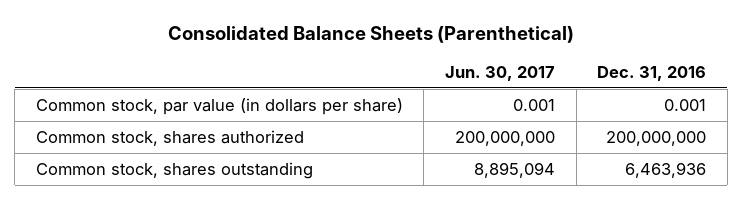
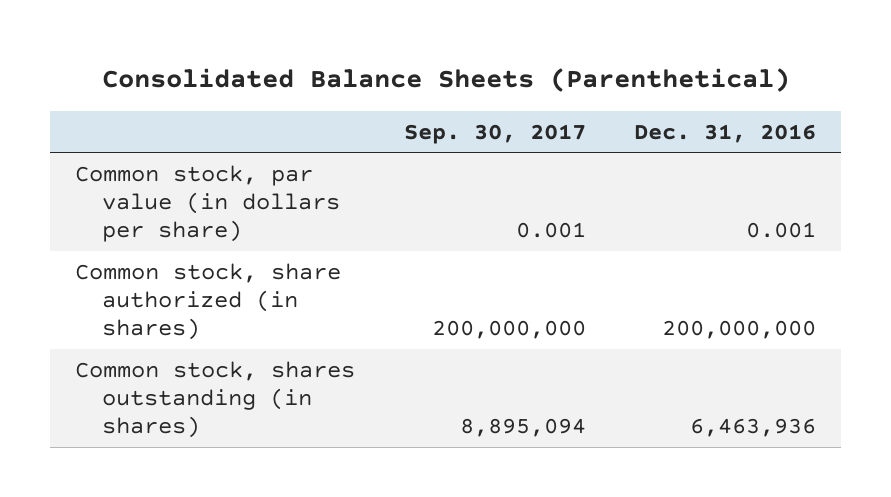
- | Jun. 30, 2017 | Dec. 31, 2016
+ | Sep. 30, 2017 | Dec. 31, 2016
- Common stock, shares authorized | 200,000,000 | 200,000,000
- Common stock, shares outstanding | 8,895,094 | 6,463,936
+ Common stock, share authorized (in shares) | 200,000,000 | 200,000,000
+ Common stock, shares outstanding (in shares) | 8,895,094 | 6,463,936

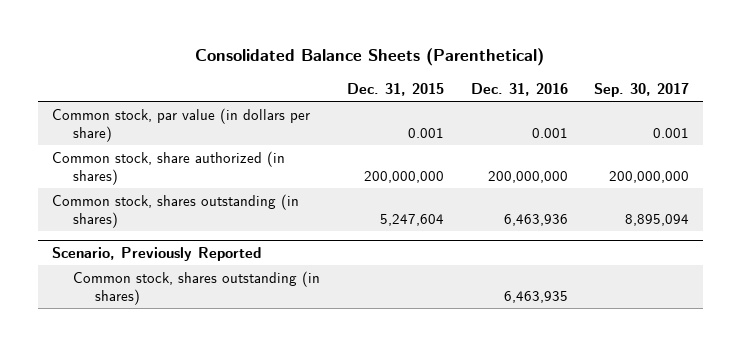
- | Sep. 30, 2017 | Dec. 31, 2016
+ | Dec. 31, 2015 | Dec. 31, 2016 | Sep. 30, 2017
+ Scenario, Previously Reported
+ Common stock, shares outstanding (in shares) | | 6,463,935 |

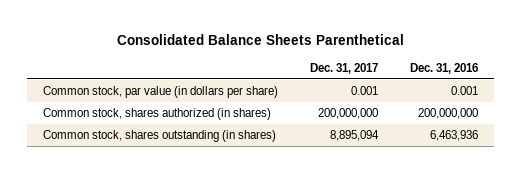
- Consolidated Balance Sheets (Parenthetical)
+ Consolidated Balance Sheets Parenthetical
- | Dec. 31, 2015 | Dec. 31, 2016 | Sep. 30, 2017
+ | Dec. 31, 2017 | Dec. 31, 2016
- Common stock, share authorized (in shares) | 200,000,000 | 200,000,000 | 200,000,000
+ Common stock, shares authorized (in shares) | 200,000,000 | 200,000,000
- Scenario, Previously Reported
- Common stock, shares outstanding (in shares) | | 6,463,935 |

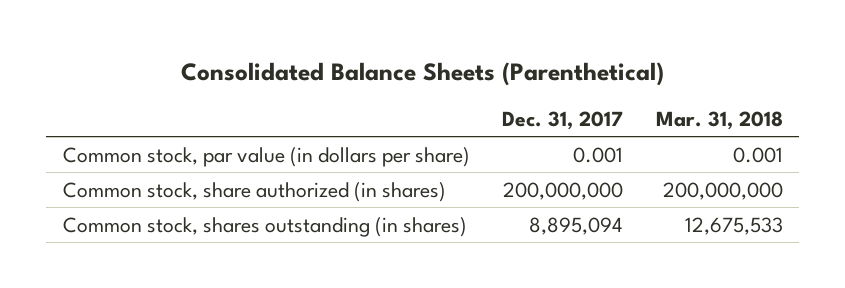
- Consolidated Balance Sheets Parenthetical
+ Consolidated Balance Sheets (Parenthetical)
- | Dec. 31, 2017 | Dec. 31, 2016
+ | Dec. 31, 2017 | Mar. 31, 2018
- Common stock, shares authorized (in shares) | 200,000,000 | 200,000,000
+ Common stock, share authorized (in shares) | 200,000,000 | 200,000,000

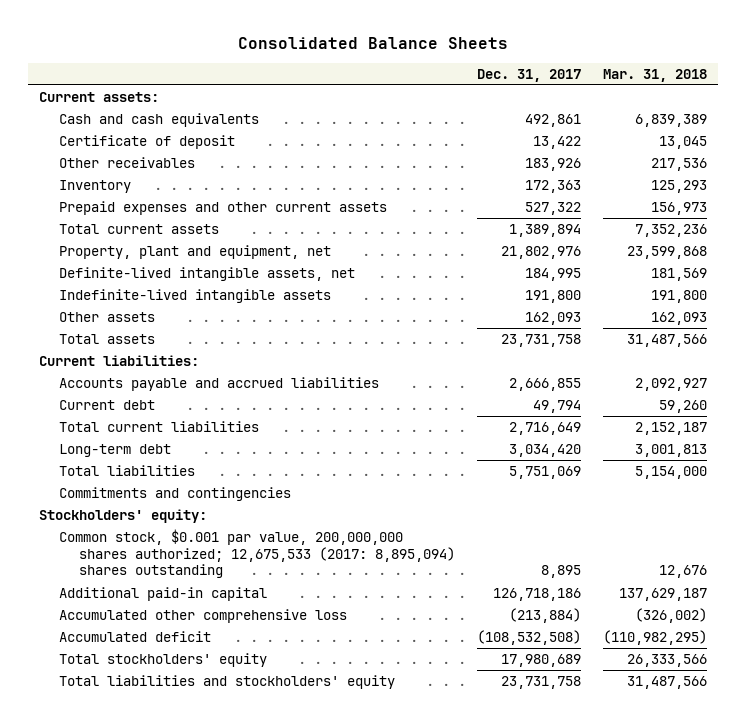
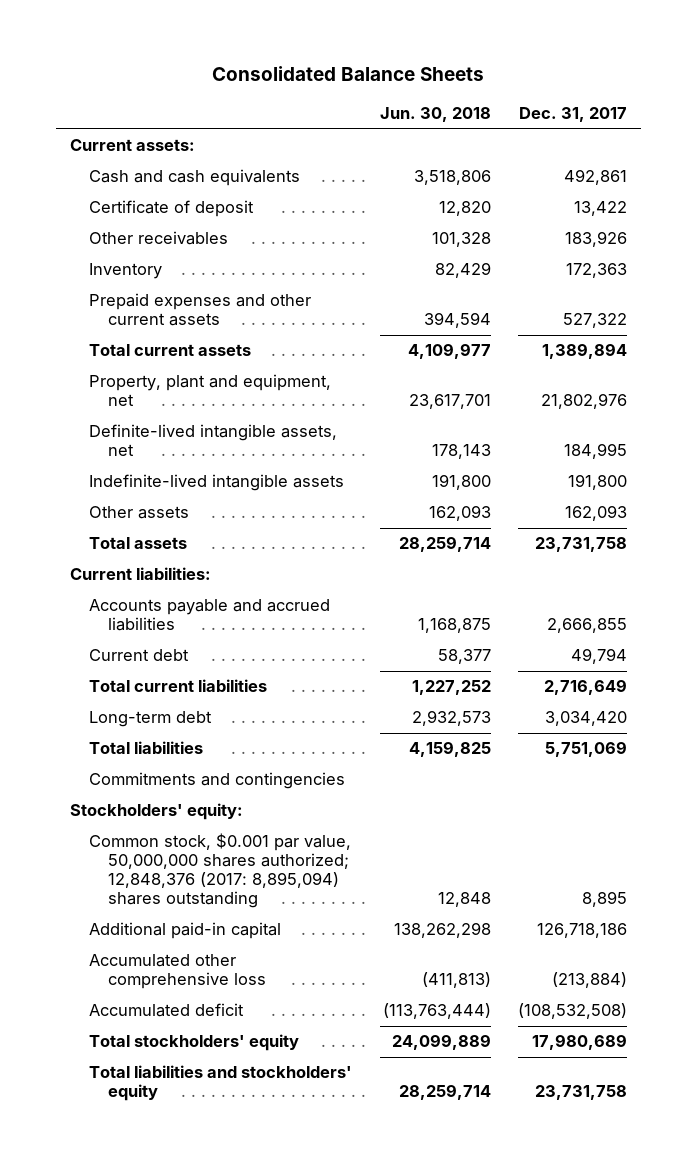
- | Dec. 31, 2017 | Mar. 31, 2018
+ | Jun. 30, 2018 | Dec. 31, 2017
- Common stock, $0.001 par value, 200,000,000 shares authorized; 12,675,533 (2017: 8,895,094) shares outstanding | 8,895 | 12,676
+ Common stock, $0.001 par value, 50,000,000 shares authorized; 12,848,376 (2017: 8,895,094) shares outstanding | 12,848 | 8,895

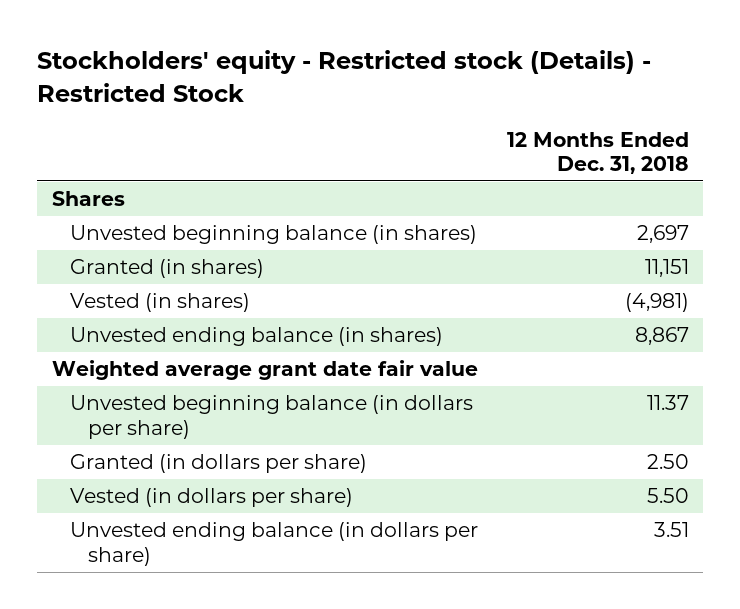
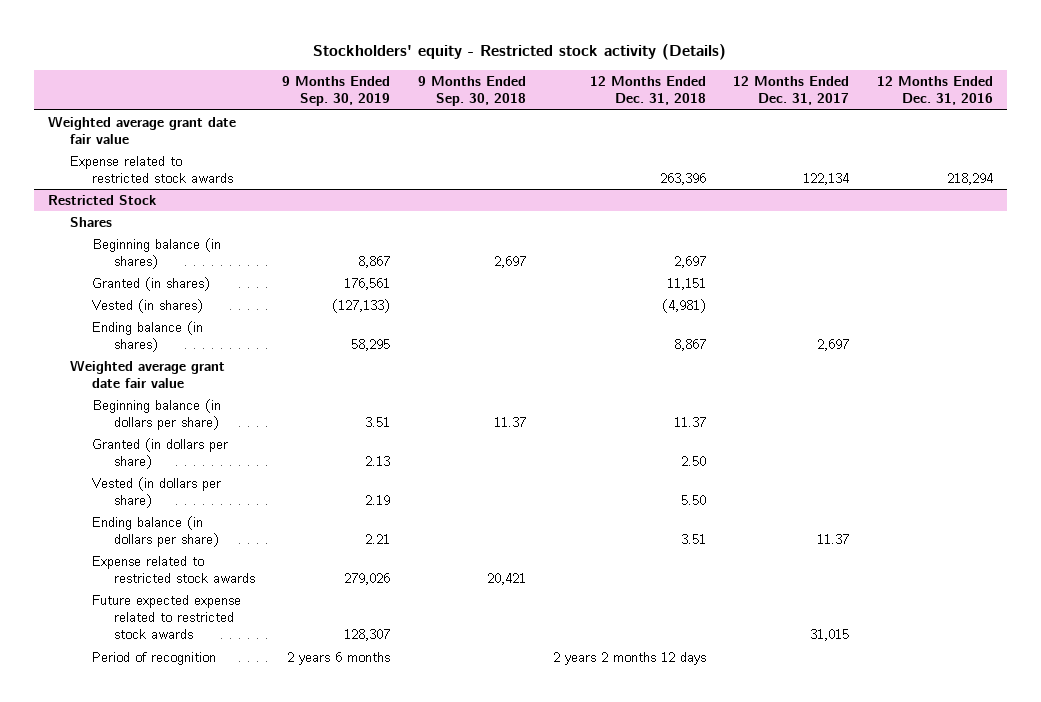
- Stockholders' equity - Restricted stock (Details) - Restricted Stock
+ Stockholders' equity - Restricted stock activity (Details)
- | 12 Months Ended Dec. 31, 2018
+ | 9 Months Ended Sep. 30, 2019 | 9 Months Ended Sep. 30, 2018 | 12 Months Ended Dec. 31, 2018 | 12 Months Ended Dec. 31, 2017 | 12 Months Ended Dec. 31, 2016
+ Weighted average grant date fair value
+ Expense related to restricted stock awards | | | 263,396 | 122,134 | 218,294
+ Restricted Stock
- Unvested beginning balance (in shares) | 2,697
+ Beginning balance (in shares) | 8,867 | 2,697 | 2,697 | |
- Unvested ending balance (in shares) | 8,867
+ Ending balance (in shares) | 58,295 | | 8,867 | 2,697 |
- Unvested beginning balance (in dollars per share) | 11.37
+ Beginning balance (in dollars per share) | 3.51 | 11.37 | 11.37 | |
- Unvested ending balance (in dollars per share) | 3.51
+ Ending balance (in dollars per share) | 2.21 | | 3.51 | 11.37 |
+ Expense related to restricted stock awards | 279,026 | 20,421 | | |
+ Future expected expense related to restricted stock awards | 128,307 | | | 31,015 |
+ Period of recognition | 2 years 6 months | | 2 years 2 months 12 days | |

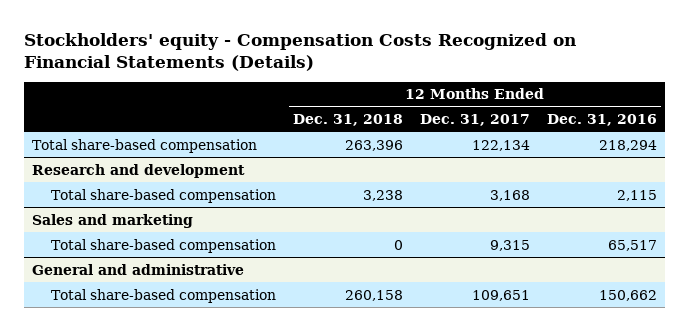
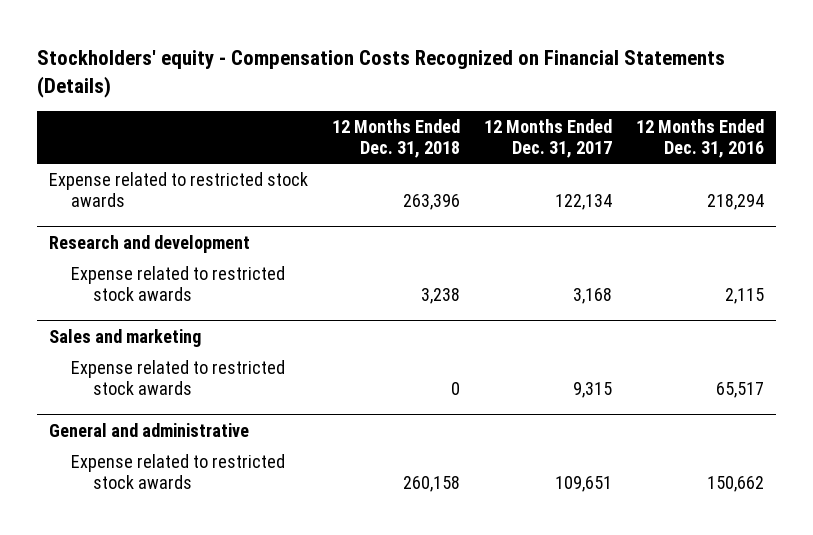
- Total share-based compensation | 263,396 | 122,134 | 218,294
+ Expense related to restricted stock awards | 263,396 | 122,134 | 218,294
@ Research and development
- Total share-based compensation | 3,238 | 3,168 | 2,115
+ Expense related to restricted stock awards | 3,238 | 3,168 | 2,115
@ Sales and marketing
- Total share-based compensation | 0 | 9,315 | 65,517
+ Expense related to restricted stock awards | 0 | 9,315 | 65,517
@ General and administrative
- Total share-based compensation | 260,158 | 109,651 | 150,662
+ Expense related to restricted stock awards | 260,158 | 109,651 | 150,662

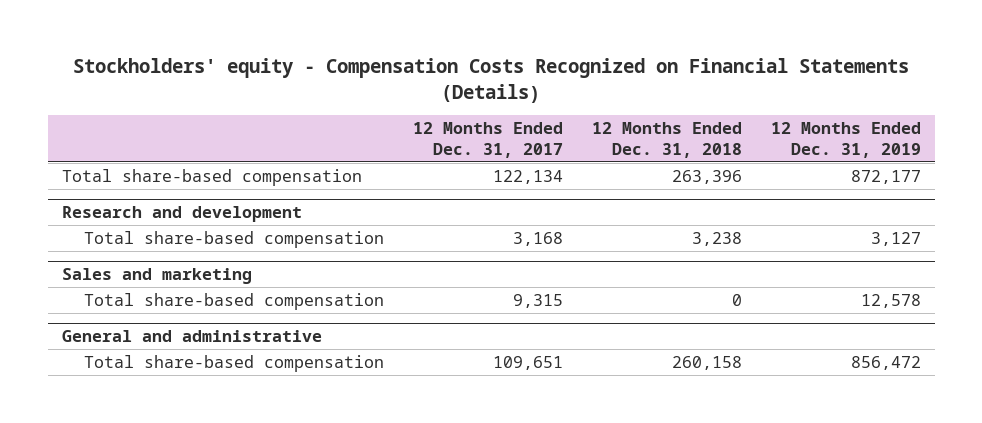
- | 12 Months Ended Dec. 31, 2018 | 12 Months Ended Dec. 31, 2017 | 12 Months Ended Dec. 31, 2016
+ | 12 Months Ended Dec. 31, 2017 | 12 Months Ended Dec. 31, 2018 | 12 Months Ended Dec. 31, 2019
- Expense related to restricted stock awards | 263,396 | 122,134 | 218,294
+ Total share-based compensation | 122,134 | 263,396 | 872,177
@ Research and development
- Expense related to restricted stock awards | 3,238 | 3,168 | 2,115
+ Total share-based compensation | 3,168 | 3,238 | 3,127
@ Sales and marketing
- Expense related to restricted stock awards | 0 | 9,315 | 65,517
+ Total share-based compensation | 9,315 | 0 | 12,578
@ General and administrative
- Expense related to restricted stock awards | 260,158 | 109,651 | 150,662
+ Total share-based compensation | 109,651 | 260,158 | 856,472

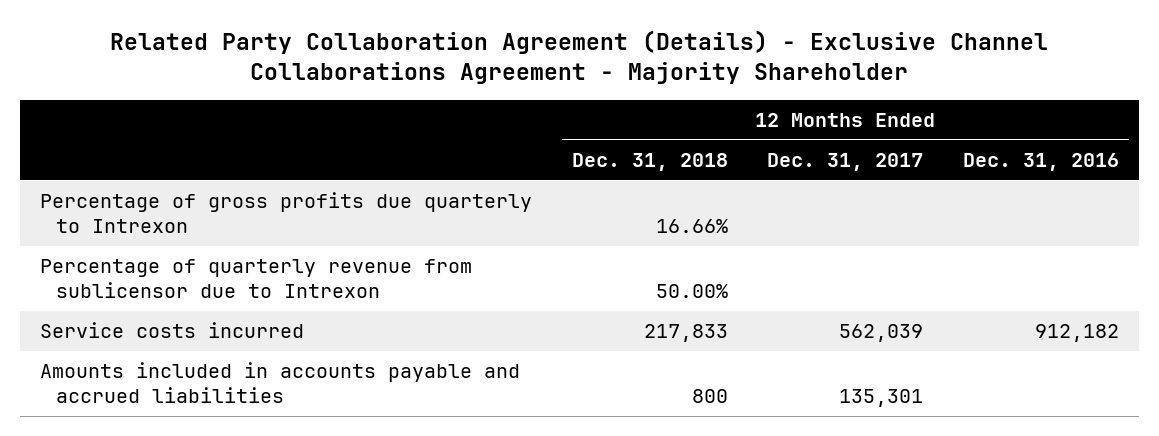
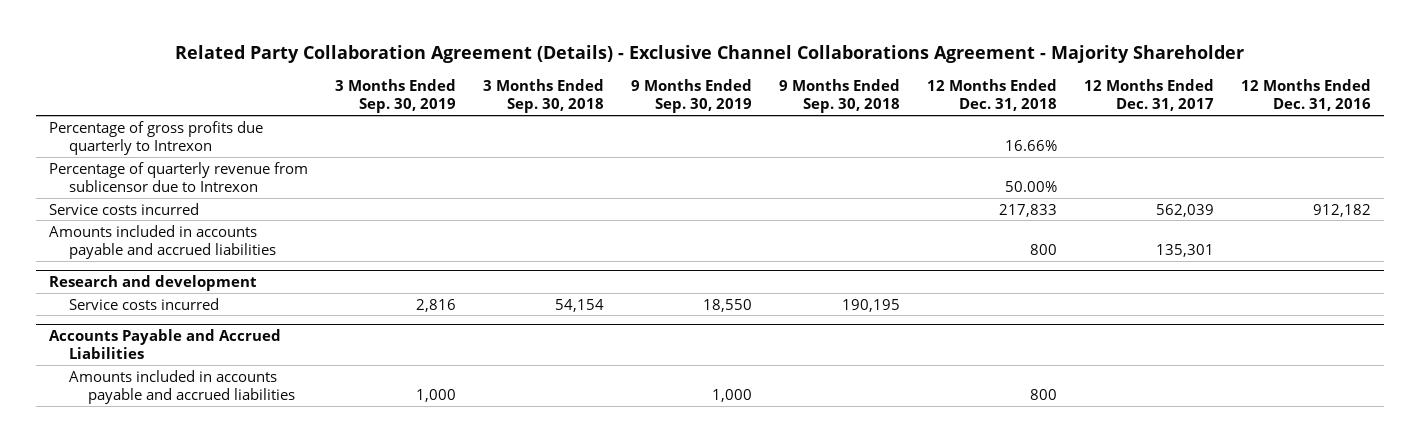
- | 12 Months Ended Dec. 31, 2018 | 12 Months Ended Dec. 31, 2017 | 12 Months Ended Dec. 31, 2016
+ | 3 Months Ended Sep. 30, 2019 | 3 Months Ended Sep. 30, 2018 | 9 Months Ended Sep. 30, 2019 | 9 Months Ended Sep. 30, 2018 | 12 Months Ended Dec. 31, 2018 | 12 Months Ended Dec. 31, 2017 | 12 Months Ended Dec. 31, 2016
+ Research and development
+ Service costs incurred | 2,816 | 54,154 | 18,550 | 190,195 | | |
+ Accounts Payable and Accrued Liabilities
+ Amounts included in accounts payable and accrued liabilities | 1,000 | | 1,000 | | 800 | |

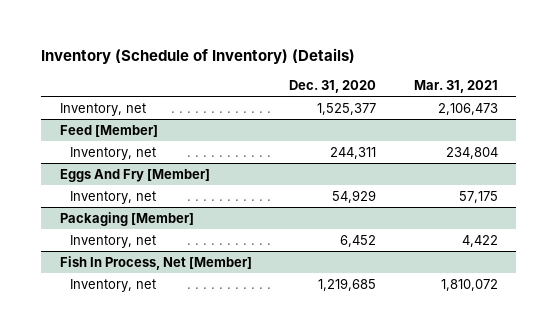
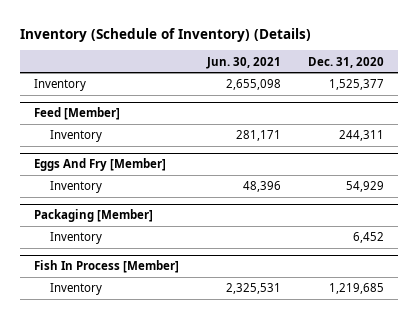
- | Dec. 31, 2020 | Mar. 31, 2021
+ | Jun. 30, 2021 | Dec. 31, 2020
- Inventory, net | 1,525,377 | 2,106,473
+ Inventory | 2,655,098 | 1,525,377
@ Feed [Member]
- Inventory, net | 244,311 | 234,804
+ Inventory | 281,171 | 244,311
@ Eggs And Fry [Member]
- Inventory, net | 54,929 | 57,175
+ Inventory | 48,396 | 54,929
@ Packaging [Member]
- Inventory, net | 6,452 | 4,422
- Fish In Process, Net [Member]
- Inventory, net | 1,219,685 | 1,810,072
@ Packaging [Member]
+ Inventory | | 6,452
+ Fish In Process [Member]
+ Inventory | 2,325,531 | 1,219,685

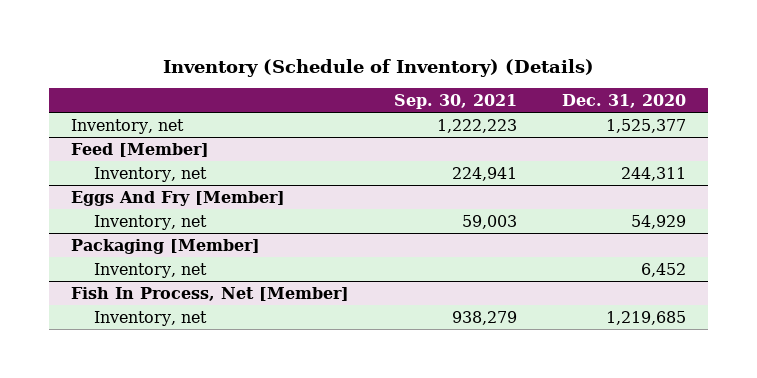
- | Jun. 30, 2021 | Dec. 31, 2020
+ | Sep. 30, 2021 | Dec. 31, 2020
- Inventory | 2,655,098 | 1,525,377
+ Inventory, net | 1,222,223 | 1,525,377
@ Feed [Member]
- Inventory | 281,171 | 244,311
+ Inventory, net | 224,941 | 244,311
@ Eggs And Fry [Member]
- Inventory | 48,396 | 54,929
+ Inventory, net | 59,003 | 54,929
@ Packaging [Member]
- Inventory | | 6,452
- Fish In Process [Member]
- Inventory | 2,325,531 | 1,219,685
@ Packaging [Member]
+ Inventory, net | | 6,452
+ Fish In Process, Net [Member]
+ Inventory, net | 938,279 | 1,219,685

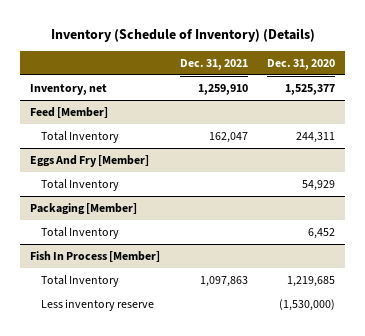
- | Sep. 30, 2021 | Dec. 31, 2020
+ | Dec. 31, 2021 | Dec. 31, 2020
@ Feed [Member]
- Inventory, net | 224,941 | 244,311
+ Total Inventory | 162,047 | 244,311
@ Eggs And Fry [Member]
- Inventory, net | 59,003 | 54,929
+ Total Inventory | | 54,929
@ Packaging [Member]
- Inventory, net | | 6,452
- Fish In Process, Net [Member]
- Inventory, net | 938,279 | 1,219,685
@ Packaging [Member]
+ Total Inventory | | 6,452
+ Fish In Process [Member]
+ Total Inventory | 1,097,863 | 1,219,685
+ Less inventory reserve | | (1,530,000)

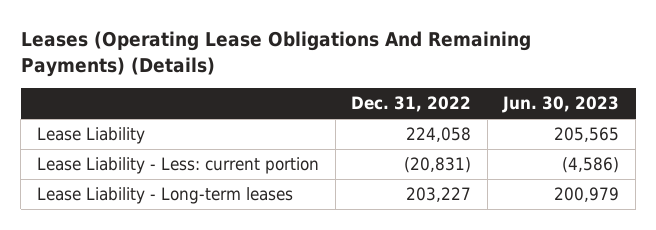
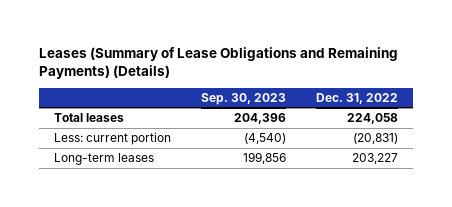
- Leases (Operating Lease Obligations And Remaining Payments) (Details)
+ Leases (Summary of Lease Obligations and Remaining Payments) (Details)
- | Dec. 31, 2022 | Jun. 30, 2023
+ | Sep. 30, 2023 | Dec. 31, 2022
- Lease Liability | 224,058 | 205,565
- Lease Liability - Less: current portion | (20,831) | (4,586)
- Lease Liability - Long-term leases | 203,227 | 200,979
+ Total leases | 204,396 | 224,058
+ Less: current portion | (4,540) | (20,831)
+ Long-term leases | 199,856 | 203,227

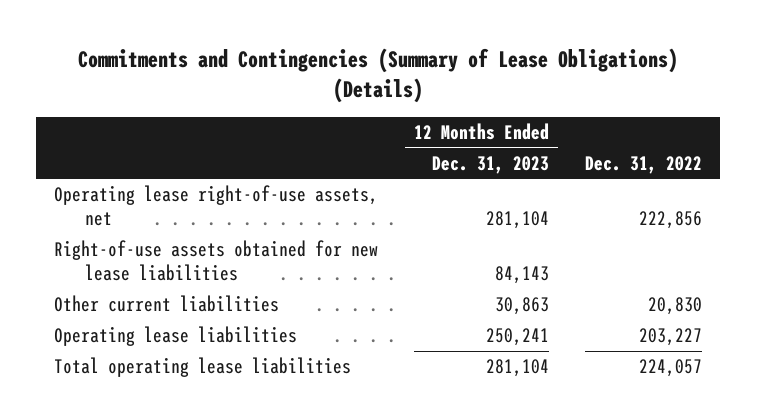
- Leases (Summary of Lease Obligations and Remaining Payments) (Details)
+ Commitments and Contingencies (Summary of Lease Obligations) (Details)
- | Sep. 30, 2023 | Dec. 31, 2022
+ | 12 Months Ended Dec. 31, 2023 | Dec. 31, 2022
- Total leases | 204,396 | 224,058
- Less: current portion | (4,540) | (20,831)
- Long-term leases | 199,856 | 203,227
+ Operating lease right-of-use assets, net | 281,104 | 222,856
+ Right-of-use assets obtained for new lease liabilities | 84,143 |
+ Other current liabilities | 30,863 | 20,830
+ Operating lease liabilities | 250,241 | 203,227
+ Total operating lease liabilities | 281,104 | 224,057

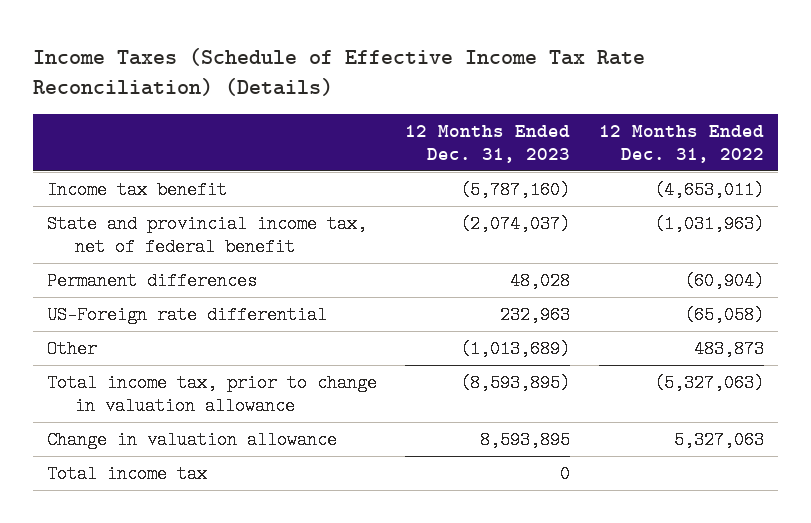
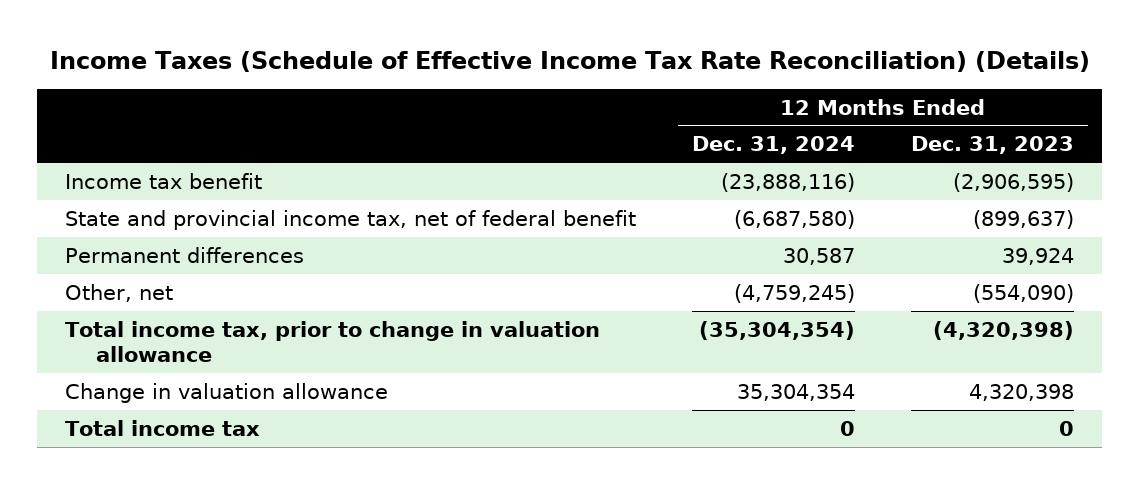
- | 12 Months Ended Dec. 31, 2023 | 12 Months Ended Dec. 31, 2022
+ | 12 Months Ended Dec. 31, 2024 | 12 Months Ended Dec. 31, 2023
- Income tax benefit | (5,787,160) | (4,653,011)
- State and provincial income tax, net of federal benefit | (2,074,037) | (1,031,963)
- Permanent differences | 48,028 | (60,904)
- US-Foreign rate differential | 232,963 | (65,058)
- Other | (1,013,689) | 483,873
- Total income tax, prior to change in valuation allowance | (8,593,895) | (5,327,063)
- Change in valuation allowance | 8,593,895 | 5,327,063
+ Income tax benefit | (23,888,116) | (2,906,595)
+ State and provincial income tax, net of federal benefit | (6,687,580) | (899,637)
+ Permanent differences | 30,587 | 39,924
+ Other, net | (4,759,245) | (554,090)
+ Total income tax, prior to change in valuation allowance | (35,304,354) | (4,320,398)
+ Change in valuation allowance | 35,304,354 | 4,320,398

